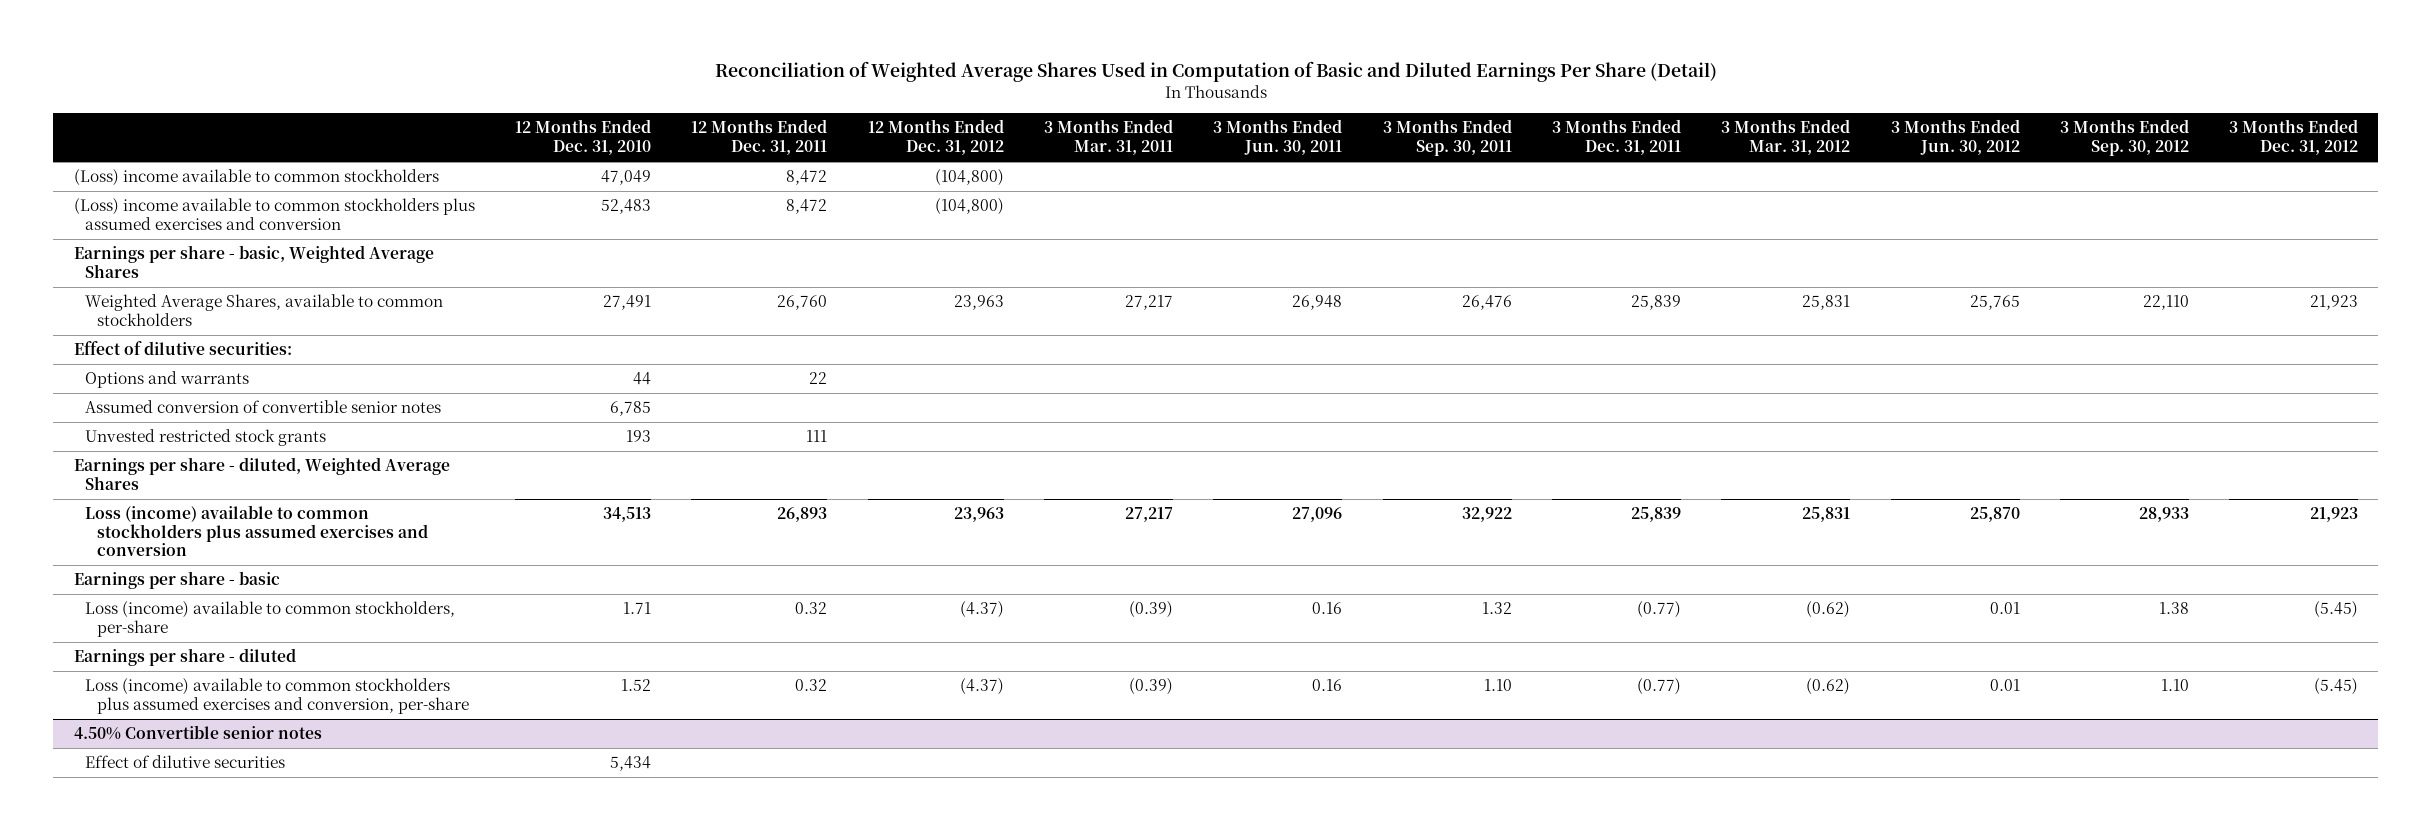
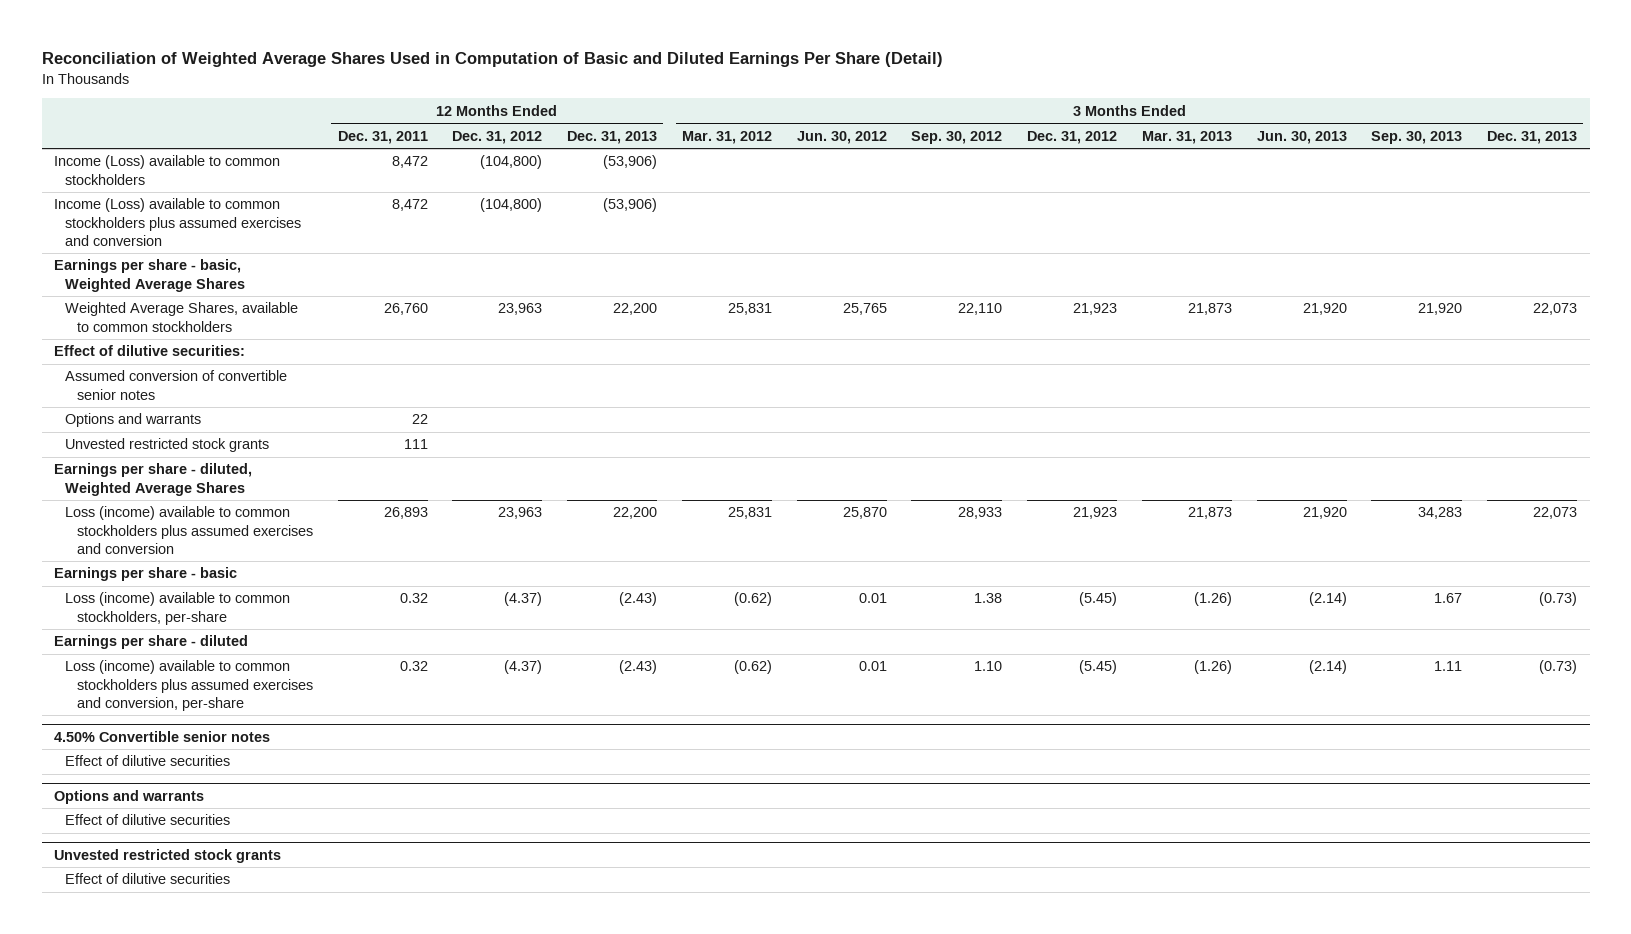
- | 12 Months Ended Dec. 31, 2010 | 12 Months Ended Dec. 31, 2011 | 12 Months Ended Dec. 31, 2012 | 3 Months Ended Mar. 31, 2011 | 3 Months Ended Jun. 30, 2011 | 3 Months Ended Sep. 30, 2011 | 3 Months Ended Dec. 31, 2011 | 3 Months Ended Mar. 31, 2012 | 3 Months Ended Jun. 30, 2012 | 3 Months Ended Sep. 30, 2012 | 3 Months Ended Dec. 31, 2012
+ | 12 Months Ended Dec. 31, 2011 | 12 Months Ended Dec. 31, 2012 | 12 Months Ended Dec. 31, 2013 | 3 Months Ended Mar. 31, 2012 | 3 Months Ended Jun. 30, 2012 | 3 Months Ended Sep. 30, 2012 | 3 Months Ended Dec. 31, 2012 | 3 Months Ended Mar. 31, 2013 | 3 Months Ended Jun. 30, 2013 | 3 Months Ended Sep. 30, 2013 | 3 Months Ended Dec. 31, 2013
- (Loss) income available to common stockholders | 47,049 | 8,472 | (104,800) | | | | | | | |
- (Loss) income available to common stockholders plus assumed exercises and conversion | 52,483 | 8,472 | (104,800) | | | | | | | |
+ Income (Loss) available to common stockholders | 8,472 | (104,800) | (53,906) | | | | | | | |
+ Income (Loss) available to common stockholders plus assumed exercises and conversion | 8,472 | (104,800) | (53,906) | | | | | | | |
moved down: Options and warrants | 22 | | | | | | | | | |
+ Options and warrants
+ Effect of dilutive securities
+ Unvested restricted stock grants
+ Effect of dilutive securities

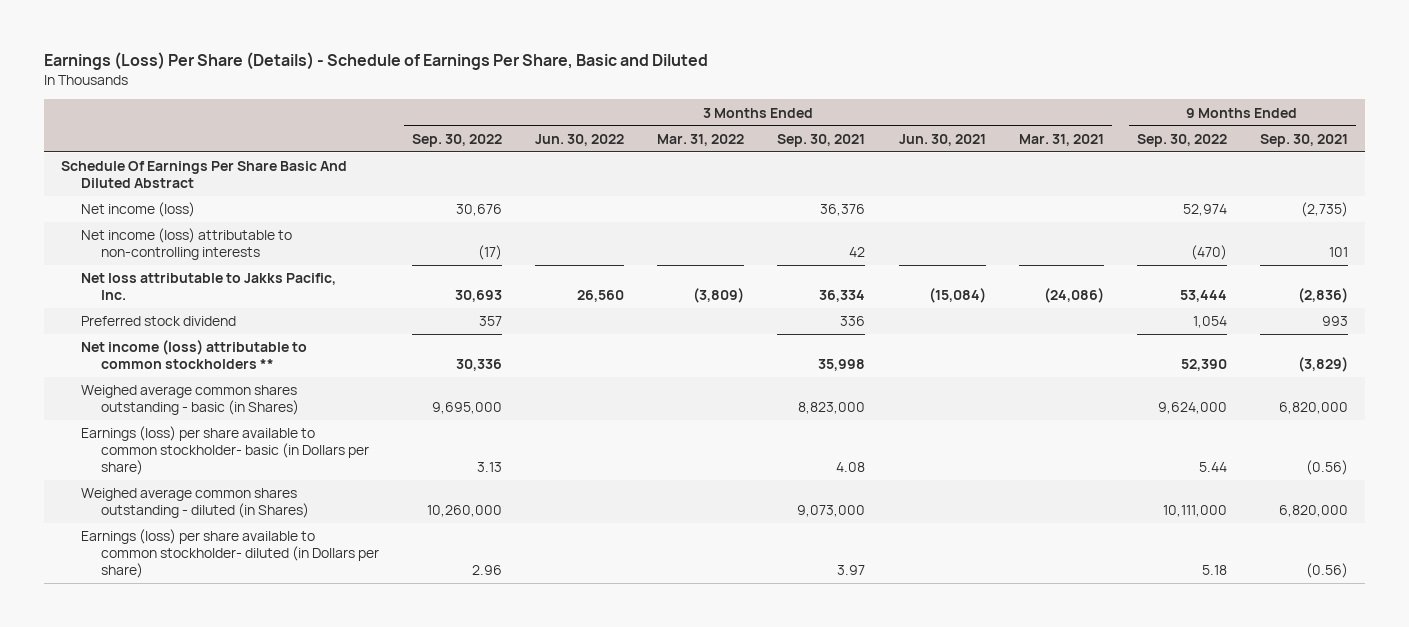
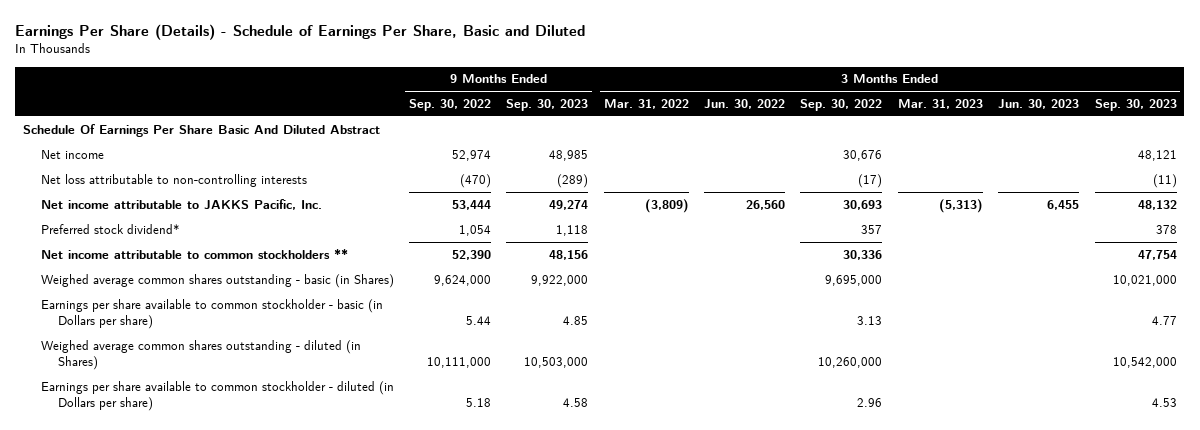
- Earnings (Loss) Per Share (Details) - Schedule of Earnings Per Share, Basic and Diluted
+ Earnings Per Share (Details) - Schedule of Earnings Per Share, Basic and Diluted
- | 3 Months Ended Sep. 30, 2022 | 3 Months Ended Jun. 30, 2022 | 3 Months Ended Mar. 31, 2022 | 3 Months Ended Sep. 30, 2021 | 3 Months Ended Jun. 30, 2021 | 3 Months Ended Mar. 31, 2021 | 9 Months Ended Sep. 30, 2022 | 9 Months Ended Sep. 30, 2021
+ | 9 Months Ended Sep. 30, 2022 | 9 Months Ended Sep. 30, 2023 | 3 Months Ended Mar. 31, 2022 | 3 Months Ended Jun. 30, 2022 | 3 Months Ended Sep. 30, 2022 | 3 Months Ended Mar. 31, 2023 | 3 Months Ended Jun. 30, 2023 | 3 Months Ended Sep. 30, 2023
- Net income (loss) | 30,676 | | | 36,376 | | | 52,974 | (2,735)
- Net income (loss) attributable to non-controlling interests | (17) | | | 42 | | | (470) | 101
- Net loss attributable to Jakks Pacific, Inc. | 30,693 | 26,560 | (3,809) | 36,334 | (15,084) | (24,086) | 53,444 | (2,836)
- Preferred stock dividend | 357 | | | 336 | | | 1,054 | 993
- Net income (loss) attributable to common stockholders ** | 30,336 | | | 35,998 | | | 52,390 | (3,829)
+ Net income | 52,974 | 48,985 | | | 30,676 | | | 48,121
+ Net loss attributable to non-controlling interests | (470) | (289) | | | (17) | | | (11)
+ Net income attributable to JAKKS Pacific, Inc. | 53,444 | 49,274 | (3,809) | 26,560 | 30,693 | (5,313) | 6,455 | 48,132
+ Preferred stock dividend* | 1,054 | 1,118 | | | 357 | | | 378
+ Net income attributable to common stockholders ** | 52,390 | 48,156 | | | 30,336 | | | 47,754
- Earnings (loss) per share available to common stockholder- basic (in Dollars per share) | 3.13 | | | 4.08 | | | 5.44 | (0.56)
+ Earnings per share available to common stockholder - basic (in Dollars per share) | 5.44 | 4.85 | | | 3.13 | | | 4.77
- Earnings (loss) per share available to common stockholder- diluted (in Dollars per share) | 2.96 | | | 3.97 | | | 5.18 | (0.56)
+ Earnings per share available to common stockholder - diluted (in Dollars per share) | 5.18 | 4.58 | | | 2.96 | | | 4.53

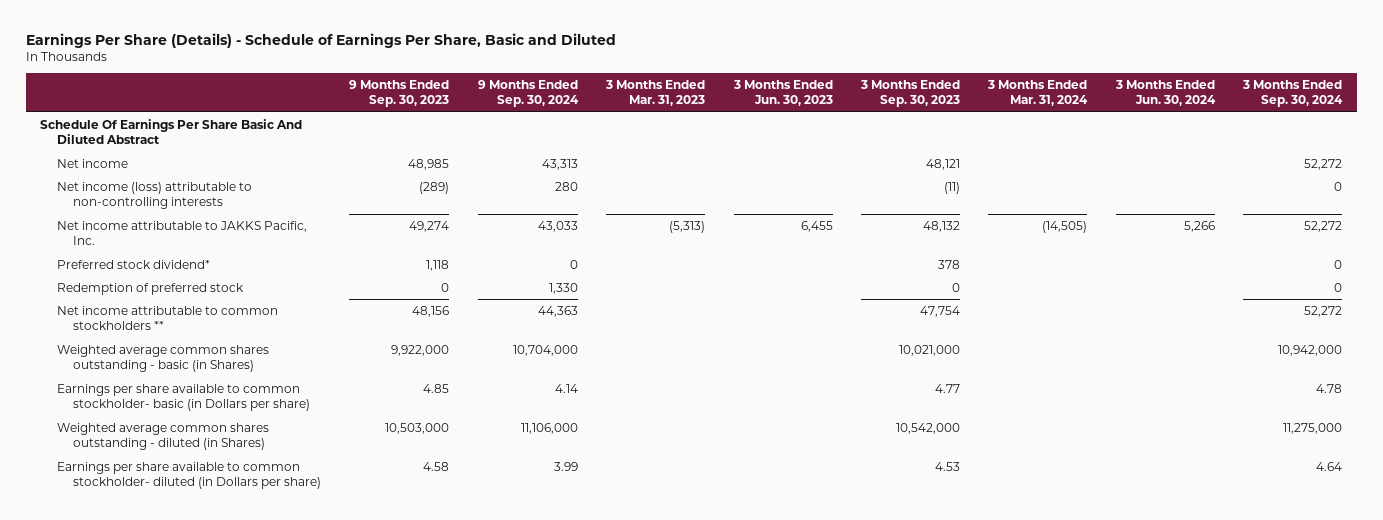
- | 9 Months Ended Sep. 30, 2022 | 9 Months Ended Sep. 30, 2023 | 3 Months Ended Mar. 31, 2022 | 3 Months Ended Jun. 30, 2022 | 3 Months Ended Sep. 30, 2022 | 3 Months Ended Mar. 31, 2023 | 3 Months Ended Jun. 30, 2023 | 3 Months Ended Sep. 30, 2023
+ | 9 Months Ended Sep. 30, 2023 | 9 Months Ended Sep. 30, 2024 | 3 Months Ended Mar. 31, 2023 | 3 Months Ended Jun. 30, 2023 | 3 Months Ended Sep. 30, 2023 | 3 Months Ended Mar. 31, 2024 | 3 Months Ended Jun. 30, 2024 | 3 Months Ended Sep. 30, 2024
- Net loss attributable to non-controlling interests | (470) | (289) | | | (17) | | | (11)
+ Net income (loss) attributable to non-controlling interests | (289) | 280 | | | (11) | | | 0
+ Redemption of preferred stock | 0 | 1,330 | | | 0 | | | 0
- Weighed average common shares outstanding - basic (in Shares) | 9,624,000 | 9,922,000 | | | 9,695,000 | | | 10,021,000
- Earnings per share available to common stockholder - basic (in Dollars per share) | 5.44 | 4.85 | | | 3.13 | | | 4.77
- Weighed average common shares outstanding - diluted (in Shares) | 10,111,000 | 10,503,000 | | | 10,260,000 | | | 10,542,000
- Earnings per share available to common stockholder - diluted (in Dollars per share) | 5.18 | 4.58 | | | 2.96 | | | 4.53
+ Weighted average common shares outstanding - basic (in Shares) | 9,922,000 | 10,704,000 | | | 10,021,000 | | | 10,942,000
+ Earnings per share available to common stockholder- basic (in Dollars per share) | 4.85 | 4.14 | | | 4.77 | | | 4.78
+ Weighted average common shares outstanding - diluted (in Shares) | 10,503,000 | 11,106,000 | | | 10,542,000 | | | 11,275,000
+ Earnings per share available to common stockholder- diluted (in Dollars per share) | 4.58 | 3.99 | | | 4.53 | | | 4.64

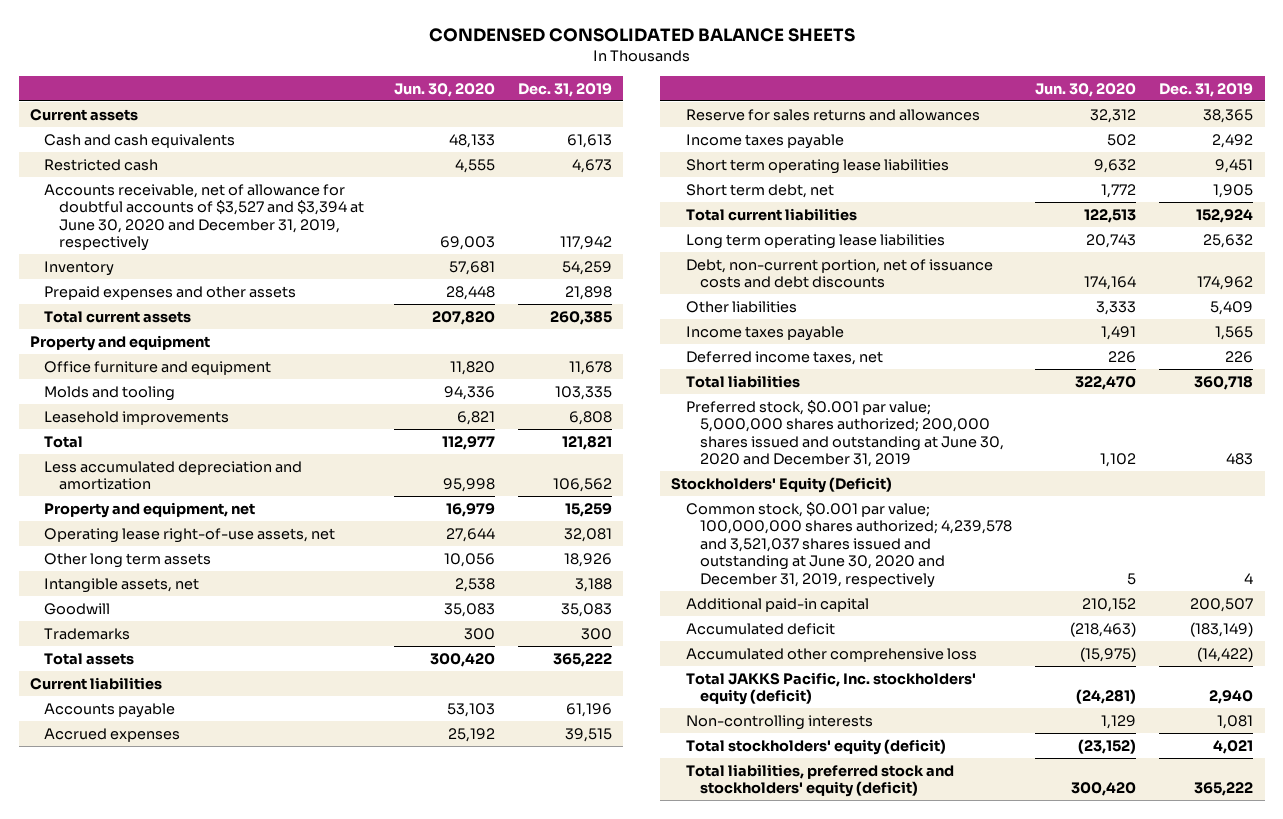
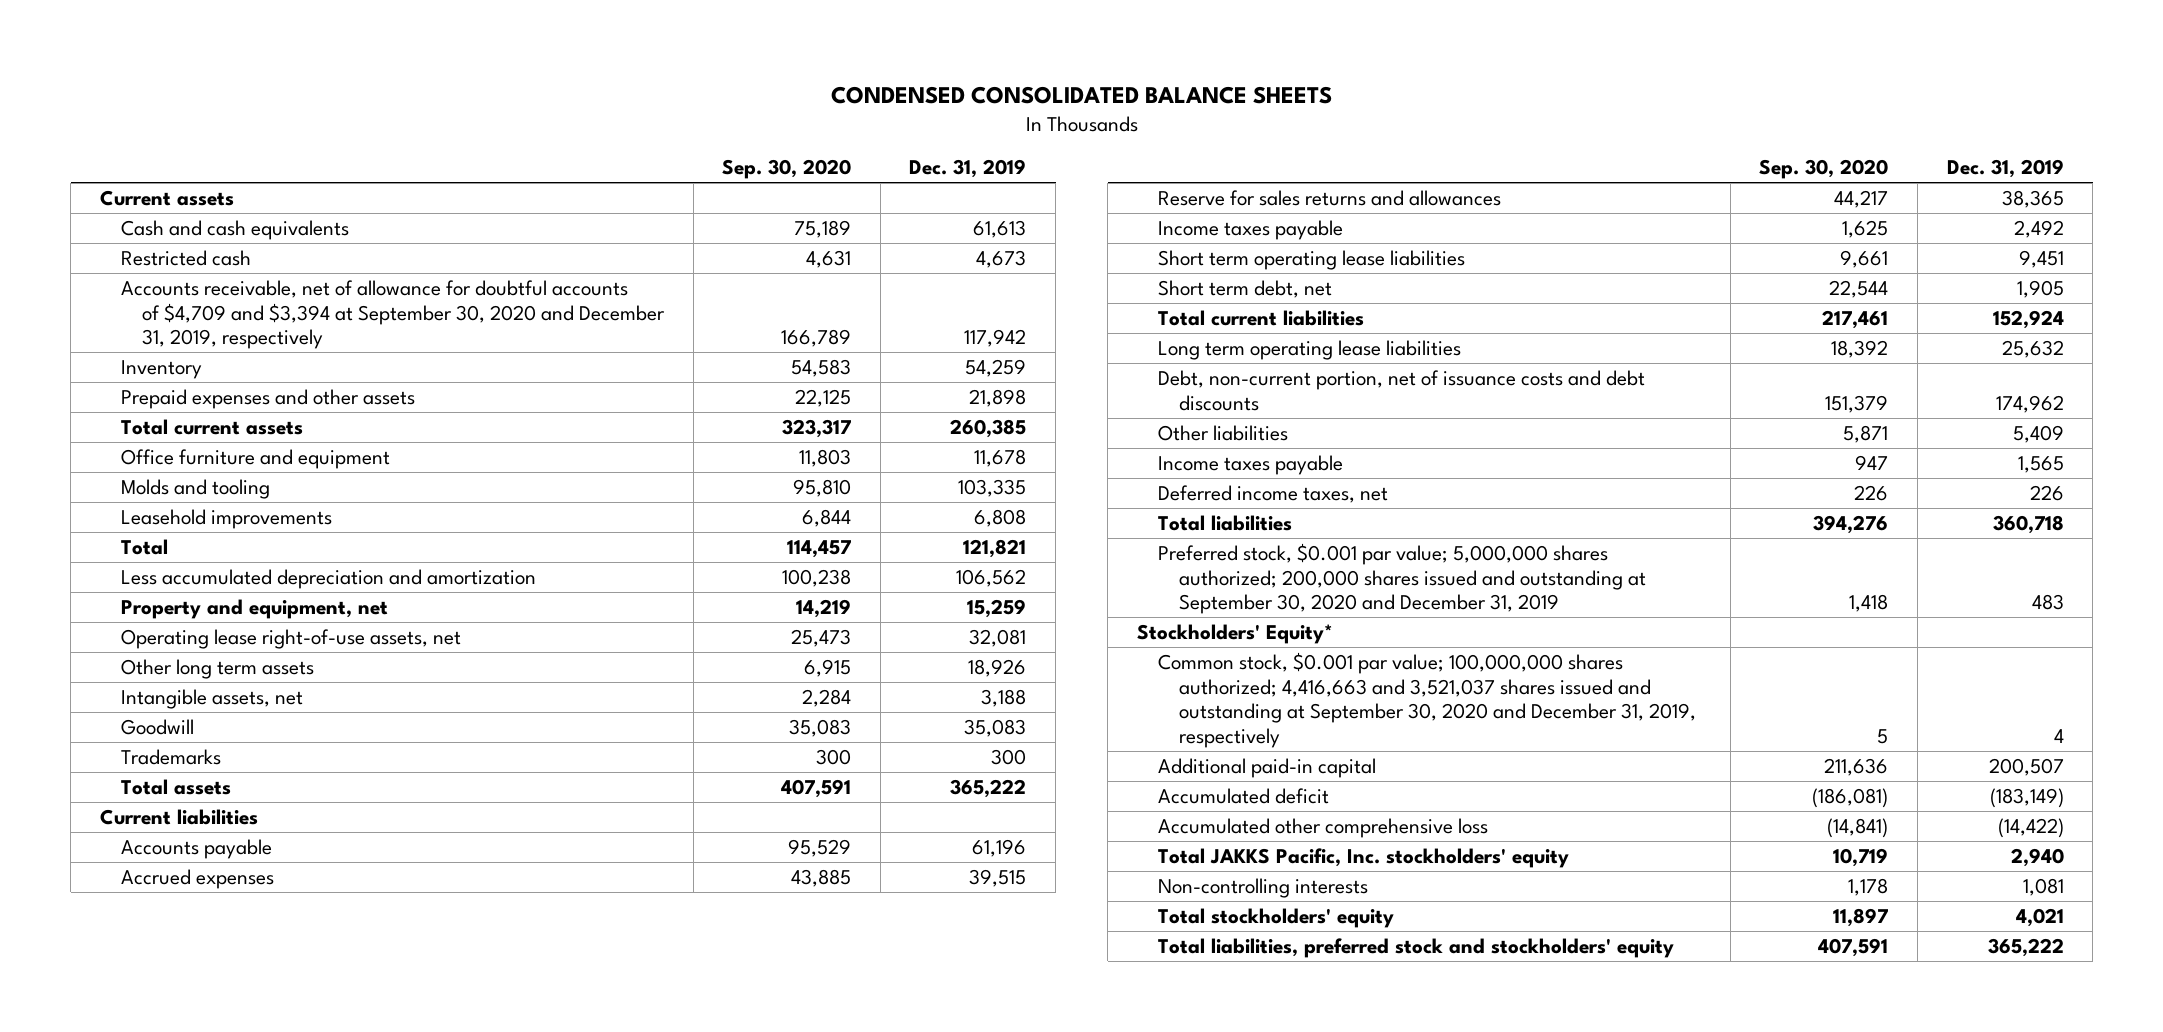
- | Jun. 30, 2020 | Dec. 31, 2019
+ | Sep. 30, 2020 | Dec. 31, 2019
- Accounts receivable, net of allowance for doubtful accounts of $3,527 and $3,394 at June 30, 2020 and December 31, 2019, respectively | 69,003 | 117,942
+ Accounts receivable, net of allowance for doubtful accounts of $4,709 and $3,394 at September 30, 2020 and December 31, 2019, respectively | 166,789 | 117,942
- Property and equipment
- Preferred stock, $0.001 par value; 5,000,000 shares authorized; 200,000 shares issued and outstanding at June 30, 2020 and December 31, 2019 | 1,102 | 483
- Stockholders' Equity (Deficit)
- Common stock, $0.001 par value; 100,000,000 shares authorized; 4,239,578 and 3,521,037 shares issued and outstanding at June 30, 2020 and December 31, 2019, respectively | 5 | 4
+ Preferred stock, $0.001 par value; 5,000,000 shares authorized; 200,000 shares issued and outstanding at September 30, 2020 and December 31, 2019 | 1,418 | 483
+ Stockholders' Equity*
+ Common stock, $0.001 par value; 100,000,000 shares authorized; 4,416,663 and 3,521,037 shares issued and outstanding at September 30, 2020 and December 31, 2019, respectively | 5 | 4
- Total JAKKS Pacific, Inc. stockholders' equity (deficit) | (24,281) | 2,940
+ Total JAKKS Pacific, Inc. stockholders' equity | 10,719 | 2,940
- Total stockholders' equity (deficit) | (23,152) | 4,021
- Total liabilities, preferred stock and stockholders' equity (deficit) | 300,420 | 365,222
+ Total stockholders' equity | 11,897 | 4,021
+ Total liabilities, preferred stock and stockholders' equity | 407,591 | 365,222

